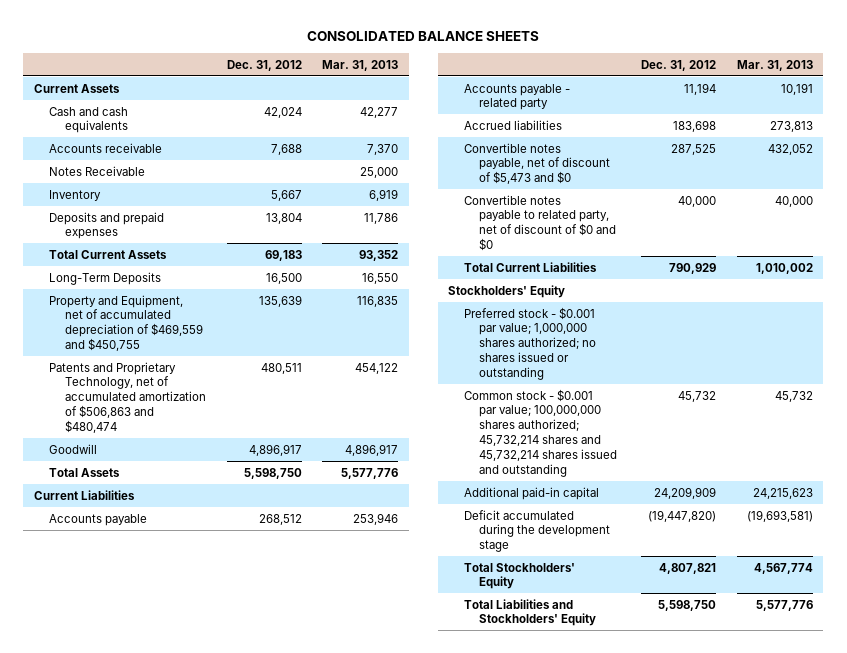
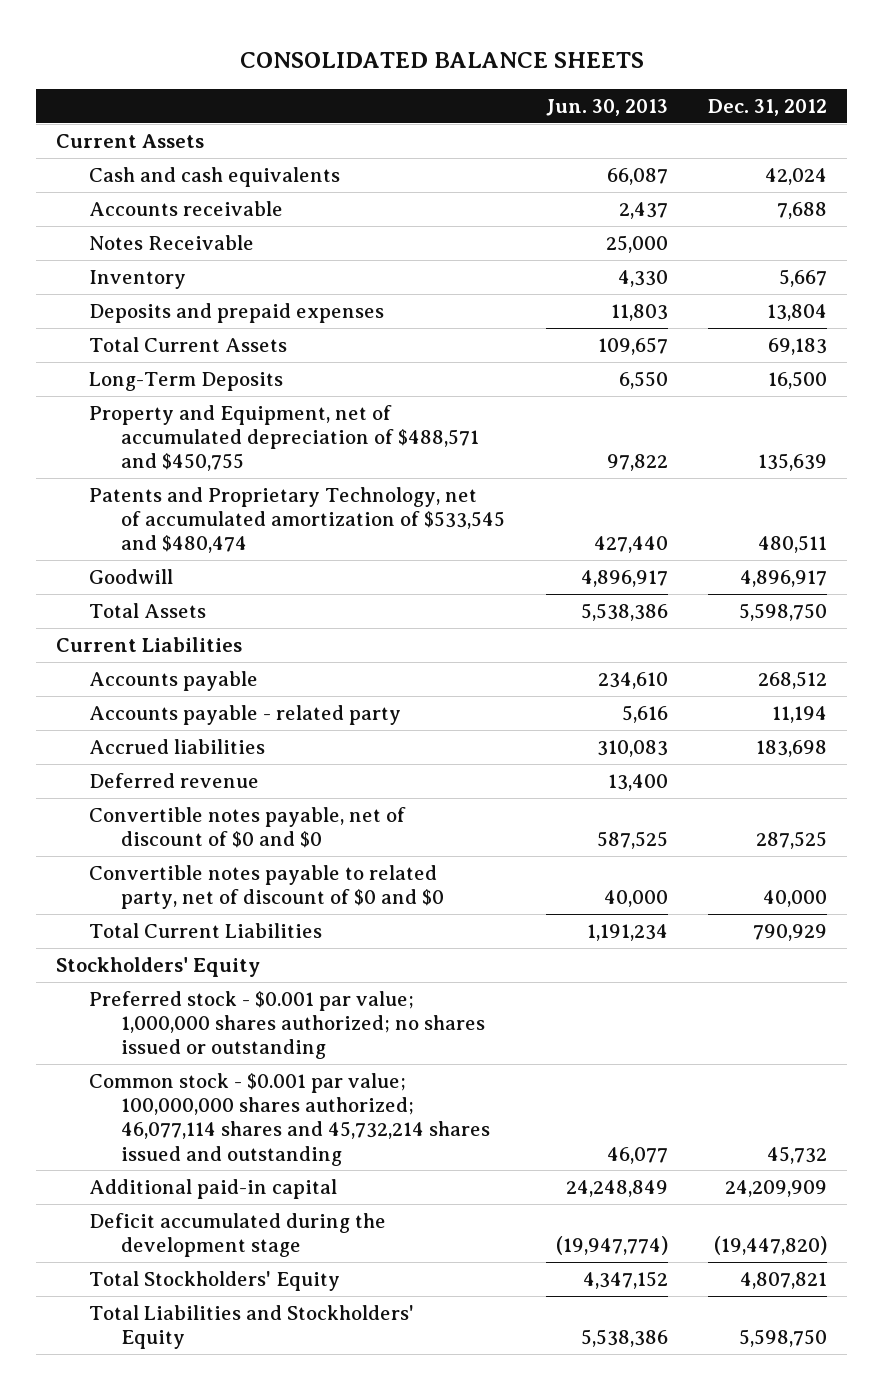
- | Dec. 31, 2012 | Mar. 31, 2013
+ | Jun. 30, 2013 | Dec. 31, 2012
- Property and Equipment, net of accumulated depreciation of $469,559 and $450,755 | 135,639 | 116,835
- Patents and Proprietary Technology, net of accumulated amortization of $506,863 and $480,474 | 480,511 | 454,122
+ Property and Equipment, net of accumulated depreciation of $488,571 and $450,755 | 97,822 | 135,639
+ Patents and Proprietary Technology, net of accumulated amortization of $533,545 and $480,474 | 427,440 | 480,511
- Convertible notes payable, net of discount of $5,473 and $0 | 287,525 | 432,052
+ Deferred revenue | 13,400 |
+ Convertible notes payable, net of discount of $0 and $0 | 587,525 | 287,525
- Common stock - $0.001 par value; 100,000,000 shares authorized; 45,732,214 shares and 45,732,214 shares issued and outstanding | 45,732 | 45,732
+ Common stock - $0.001 par value; 100,000,000 shares authorized; 46,077,114 shares and 45,732,214 shares issued and outstanding | 46,077 | 45,732

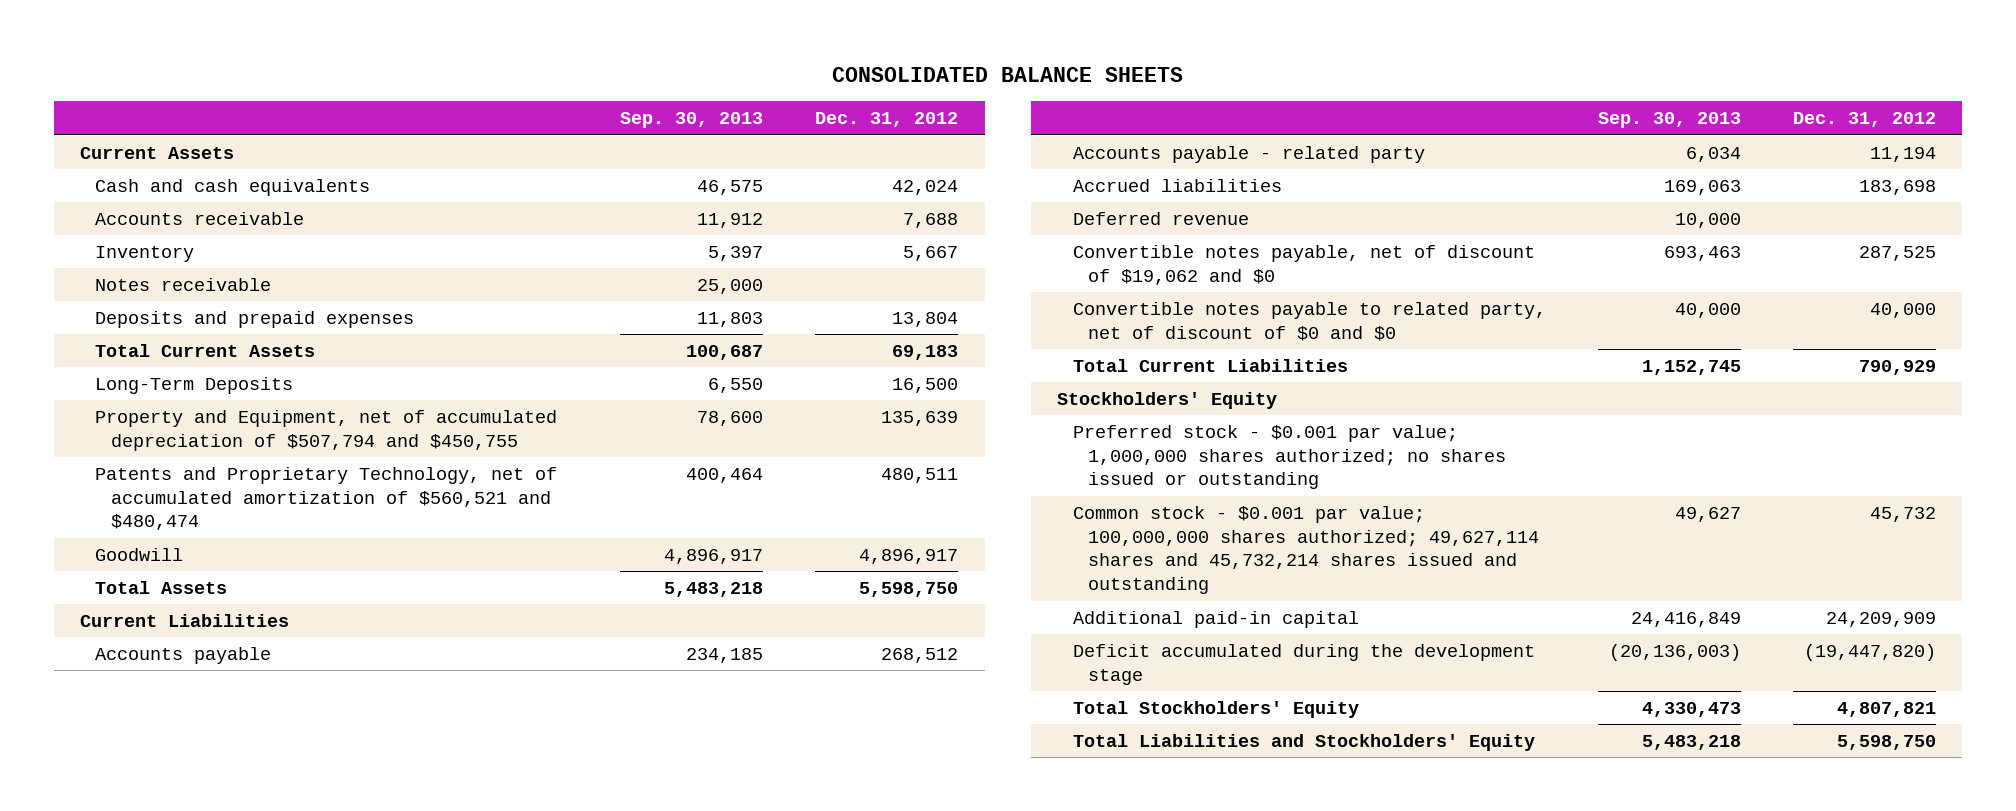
- | Jun. 30, 2013 | Dec. 31, 2012
+ | Sep. 30, 2013 | Dec. 31, 2012
- Notes Receivable | 25,000 |
+ Notes receivable | 25,000 |
- Property and Equipment, net of accumulated depreciation of $488,571 and $450,755 | 97,822 | 135,639
- Patents and Proprietary Technology, net of accumulated amortization of $533,545 and $480,474 | 427,440 | 480,511
+ Property and Equipment, net of accumulated depreciation of $507,794 and $450,755 | 78,600 | 135,639
+ Patents and Proprietary Technology, net of accumulated amortization of $560,521 and $480,474 | 400,464 | 480,511
- Convertible notes payable, net of discount of $0 and $0 | 587,525 | 287,525
+ Convertible notes payable, net of discount of $19,062 and $0 | 693,463 | 287,525
- Common stock - $0.001 par value; 100,000,000 shares authorized; 46,077,114 shares and 45,732,214 shares issued and outstanding | 46,077 | 45,732
+ Common stock - $0.001 par value; 100,000,000 shares authorized; 49,627,114 shares and 45,732,214 shares issued and outstanding | 49,627 | 45,732

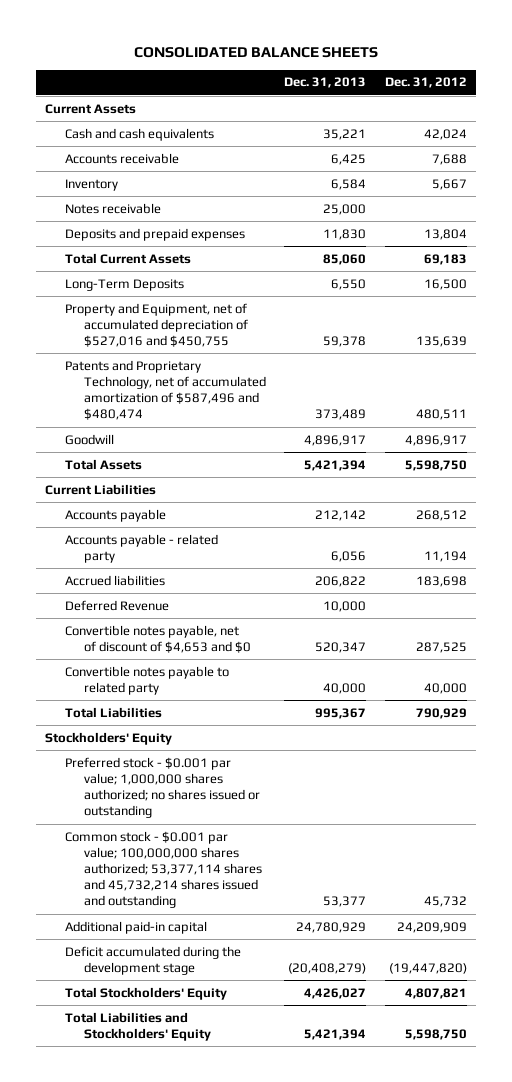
- | Sep. 30, 2013 | Dec. 31, 2012
+ | Dec. 31, 2013 | Dec. 31, 2012
- Property and Equipment, net of accumulated depreciation of $507,794 and $450,755 | 78,600 | 135,639
- Patents and Proprietary Technology, net of accumulated amortization of $560,521 and $480,474 | 400,464 | 480,511
+ Property and Equipment, net of accumulated depreciation of $527,016 and $450,755 | 59,378 | 135,639
+ Patents and Proprietary Technology, net of accumulated amortization of $587,496 and $480,474 | 373,489 | 480,511
- Deferred revenue | 10,000 |
- Convertible notes payable, net of discount of $19,062 and $0 | 693,463 | 287,525
- Convertible notes payable to related party, net of discount of $0 and $0 | 40,000 | 40,000
- Total Current Liabilities | 1,152,745 | 790,929
+ Deferred Revenue | 10,000 |
+ Convertible notes payable, net of discount of $4,653 and $0 | 520,347 | 287,525
+ Convertible notes payable to related party | 40,000 | 40,000
+ Total Liabilities | 995,367 | 790,929
- Common stock - $0.001 par value; 100,000,000 shares authorized; 49,627,114 shares and 45,732,214 shares issued and outstanding | 49,627 | 45,732
+ Common stock - $0.001 par value; 100,000,000 shares authorized; 53,377,114 shares and 45,732,214 shares issued and outstanding | 53,377 | 45,732

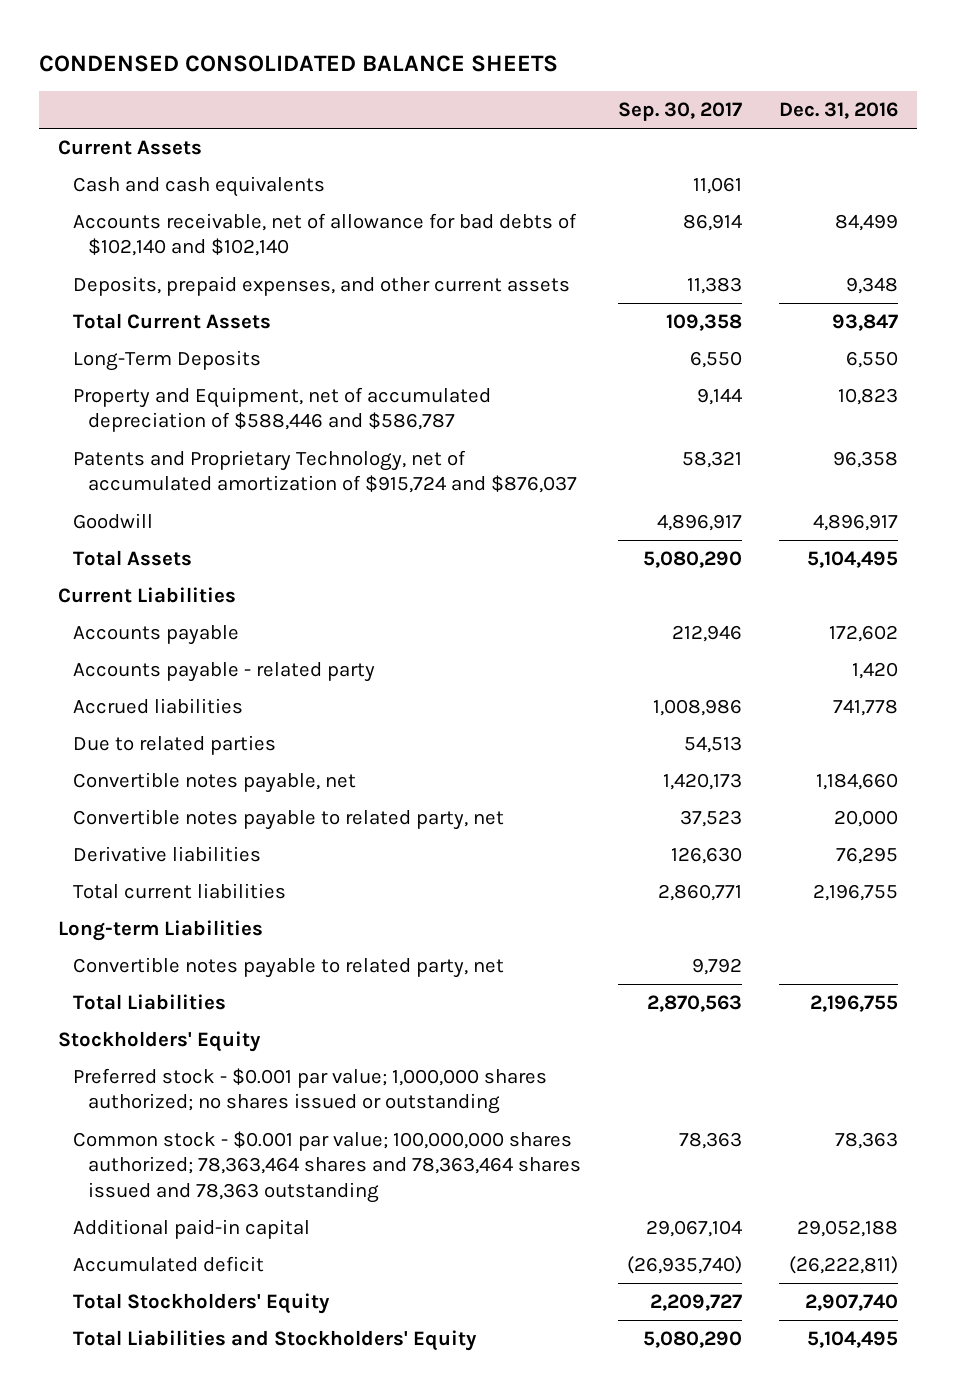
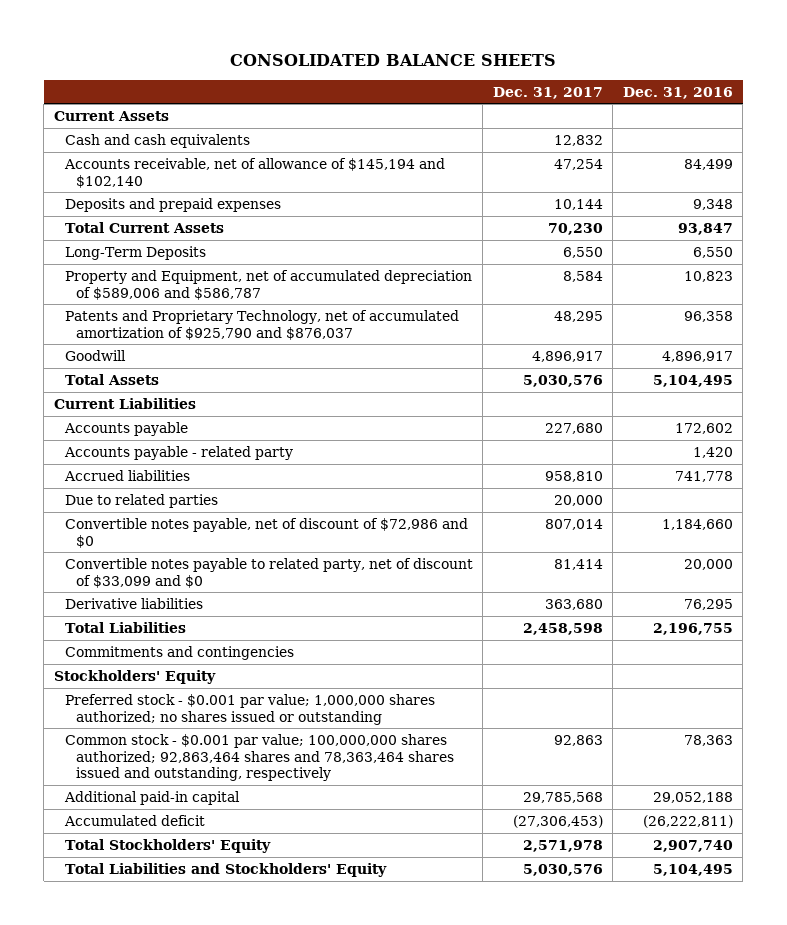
- CONDENSED CONSOLIDATED BALANCE SHEETS
+ CONSOLIDATED BALANCE SHEETS
- | Sep. 30, 2017 | Dec. 31, 2016
+ | Dec. 31, 2017 | Dec. 31, 2016
- Accounts receivable, net of allowance for bad debts of $102,140 and $102,140 | 86,914 | 84,499
- Deposits, prepaid expenses, and other current assets | 11,383 | 9,348
+ Accounts receivable, net of allowance of $145,194 and $102,140 | 47,254 | 84,499
+ Deposits and prepaid expenses | 10,144 | 9,348
- Property and Equipment, net of accumulated depreciation of $588,446 and $586,787 | 9,144 | 10,823
- Patents and Proprietary Technology, net of accumulated amortization of $915,724 and $876,037 | 58,321 | 96,358
+ Property and Equipment, net of accumulated depreciation of $589,006 and $586,787 | 8,584 | 10,823
+ Patents and Proprietary Technology, net of accumulated amortization of $925,790 and $876,037 | 48,295 | 96,358
- Convertible notes payable, net | 1,420,173 | 1,184,660
- Convertible notes payable to related party, net | 37,523 | 20,000
+ Convertible notes payable, net of discount of $72,986 and $0 | 807,014 | 1,184,660
+ Convertible notes payable to related party, net of discount of $33,099 and $0 | 81,414 | 20,000
- Total current liabilities | 2,860,771 | 2,196,755
- Long-term Liabilities
- Convertible notes payable to related party, net | 9,792 |
+ Commitments and contingencies
- Common stock - $0.001 par value; 100,000,000 shares authorized; 78,363,464 shares and 78,363,464 shares issued and 78,363 outstanding | 78,363 | 78,363
+ Common stock - $0.001 par value; 100,000,000 shares authorized; 92,863,464 shares and 78,363,464 shares issued and outstanding, respectively | 92,863 | 78,363

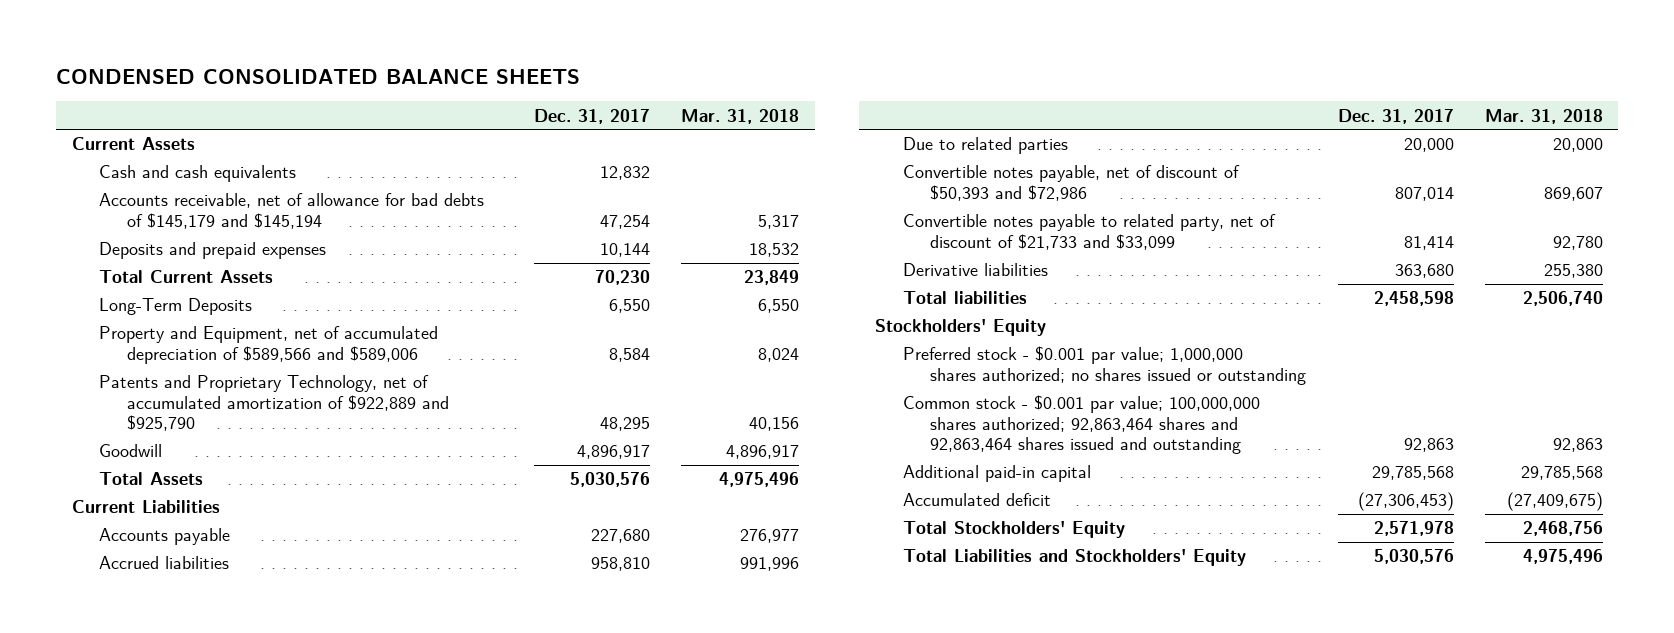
- CONSOLIDATED BALANCE SHEETS
+ CONDENSED CONSOLIDATED BALANCE SHEETS
- | Dec. 31, 2017 | Dec. 31, 2016
+ | Dec. 31, 2017 | Mar. 31, 2018
- Accounts receivable, net of allowance of $145,194 and $102,140 | 47,254 | 84,499
+ Accounts receivable, net of allowance for bad debts of $145,179 and $145,194 | 47,254 | 5,317
- Property and Equipment, net of accumulated depreciation of $589,006 and $586,787 | 8,584 | 10,823
- Patents and Proprietary Technology, net of accumulated amortization of $925,790 and $876,037 | 48,295 | 96,358
+ Property and Equipment, net of accumulated depreciation of $589,566 and $589,006 | 8,584 | 8,024
+ Patents and Proprietary Technology, net of accumulated amortization of $922,889 and $925,790 | 48,295 | 40,156
- Accounts payable - related party | | 1,420
- Convertible notes payable, net of discount of $72,986 and $0 | 807,014 | 1,184,660
- Convertible notes payable to related party, net of discount of $33,099 and $0 | 81,414 | 20,000
+ Convertible notes payable, net of discount of $50,393 and $72,986 | 807,014 | 869,607
+ Convertible notes payable to related party, net of discount of $21,733 and $33,099 | 81,414 | 92,780
- Total Liabilities | 2,458,598 | 2,196,755
- Commitments and contingencies
+ Total liabilities | 2,458,598 | 2,506,740
- Common stock - $0.001 par value; 100,000,000 shares authorized; 92,863,464 shares and 78,363,464 shares issued and outstanding, respectively | 92,863 | 78,363
+ Common stock - $0.001 par value; 100,000,000 shares authorized; 92,863,464 shares and 92,863,464 shares issued and outstanding | 92,863 | 92,863

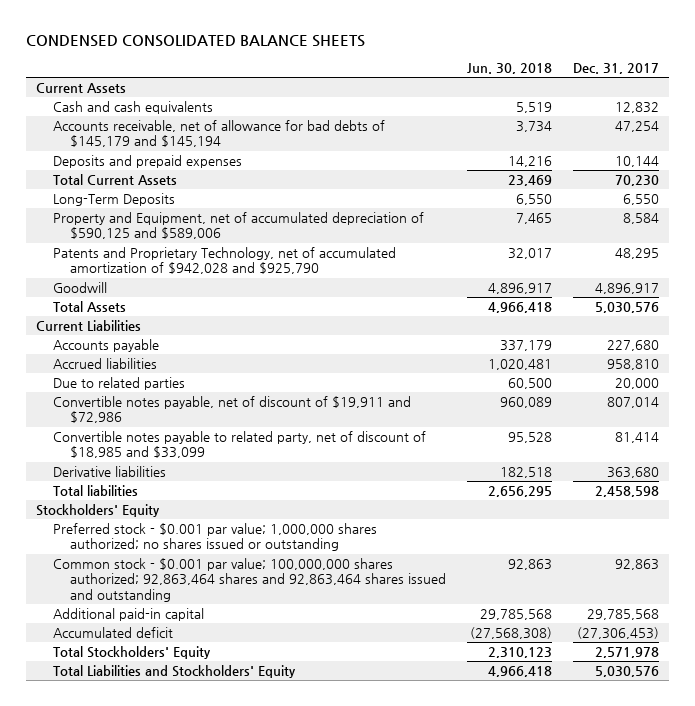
- | Dec. 31, 2017 | Mar. 31, 2018
+ | Jun. 30, 2018 | Dec. 31, 2017
- Property and Equipment, net of accumulated depreciation of $589,566 and $589,006 | 8,584 | 8,024
- Patents and Proprietary Technology, net of accumulated amortization of $922,889 and $925,790 | 48,295 | 40,156
+ Property and Equipment, net of accumulated depreciation of $590,125 and $589,006 | 7,465 | 8,584
+ Patents and Proprietary Technology, net of accumulated amortization of $942,028 and $925,790 | 32,017 | 48,295
- Convertible notes payable, net of discount of $50,393 and $72,986 | 807,014 | 869,607
- Convertible notes payable to related party, net of discount of $21,733 and $33,099 | 81,414 | 92,780
+ Convertible notes payable, net of discount of $19,911 and $72,986 | 960,089 | 807,014
+ Convertible notes payable to related party, net of discount of $18,985 and $33,099 | 95,528 | 81,414

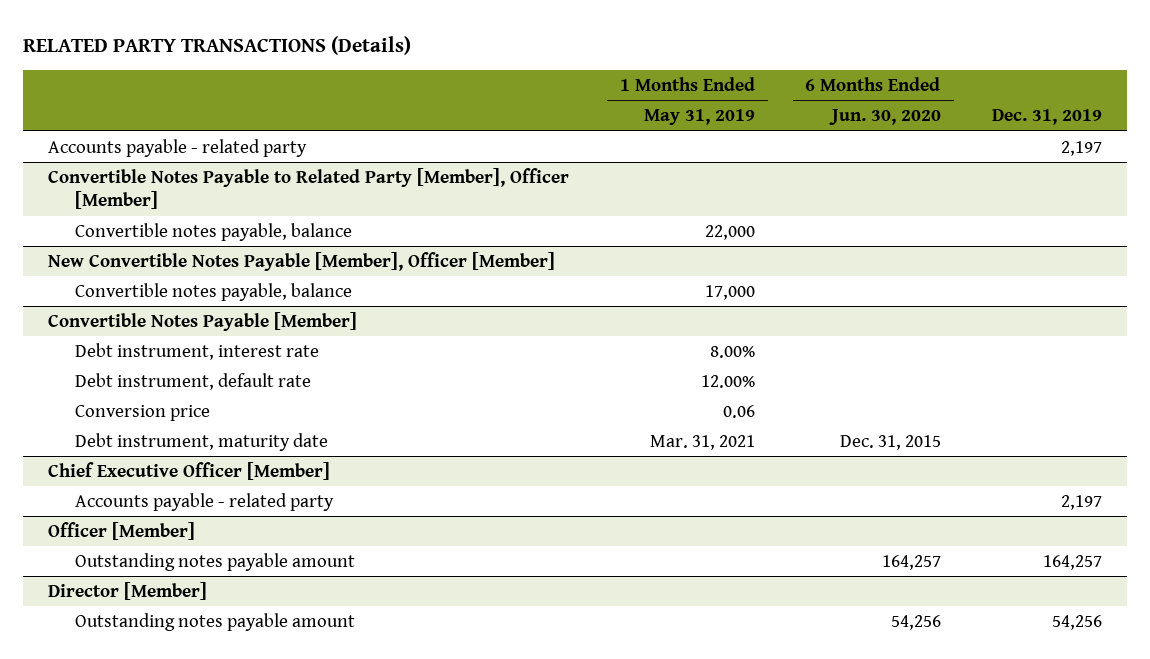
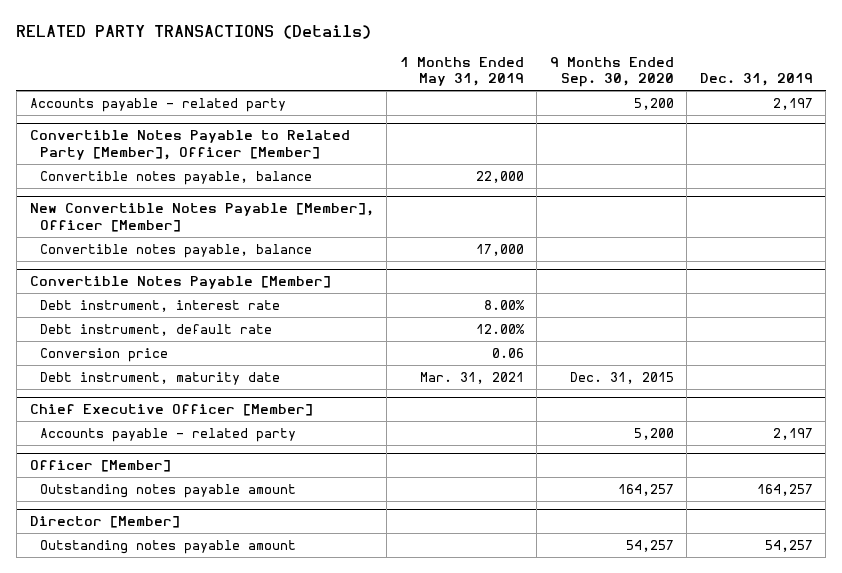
- | 1 Months Ended May 31, 2019 | 6 Months Ended Jun. 30, 2020 | Dec. 31, 2019
+ | 1 Months Ended May 31, 2019 | 9 Months Ended Sep. 30, 2020 | Dec. 31, 2019
@ Director [Member]
- Outstanding notes payable amount | | 54,256 | 54,256
+ Outstanding notes payable amount | | 54,257 | 54,257

